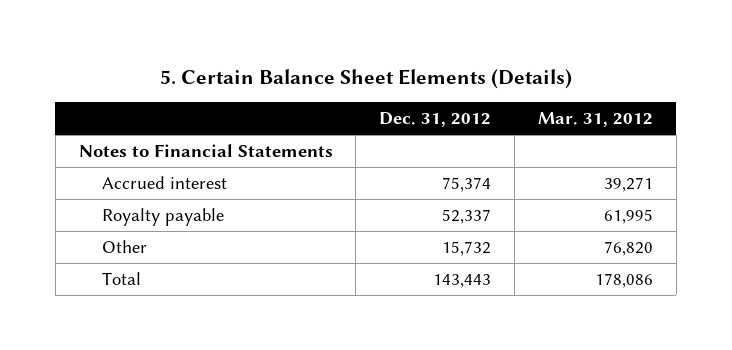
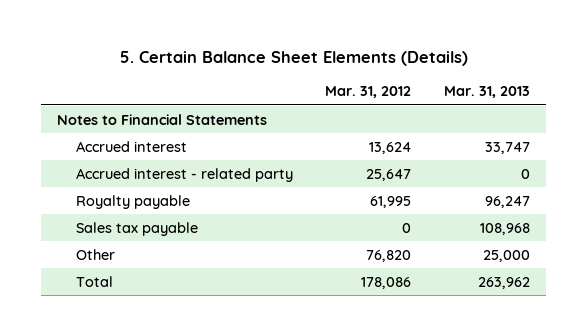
- | Dec. 31, 2012 | Mar. 31, 2012
+ | Mar. 31, 2012 | Mar. 31, 2013
- Accrued interest | 75,374 | 39,271
+ Accrued interest | 13,624 | 33,747
+ Accrued interest - related party | 25,647 | 0
+ Sales tax payable | 0 | 108,968

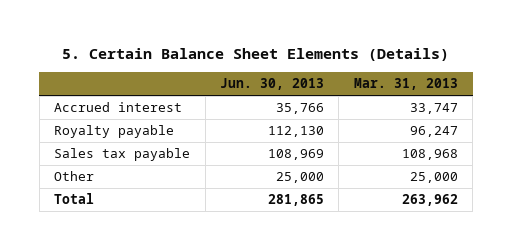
- | Mar. 31, 2012 | Mar. 31, 2013
+ | Jun. 30, 2013 | Mar. 31, 2013
- Notes to Financial Statements
- Accrued interest - related party | 25,647 | 0

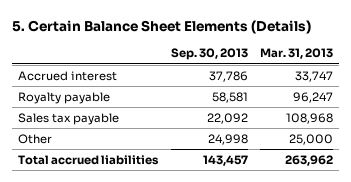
- | Jun. 30, 2013 | Mar. 31, 2013
+ | Sep. 30, 2013 | Mar. 31, 2013
- Total | 281,865 | 263,962
+ Total accrued liabilities | 143,457 | 263,962

